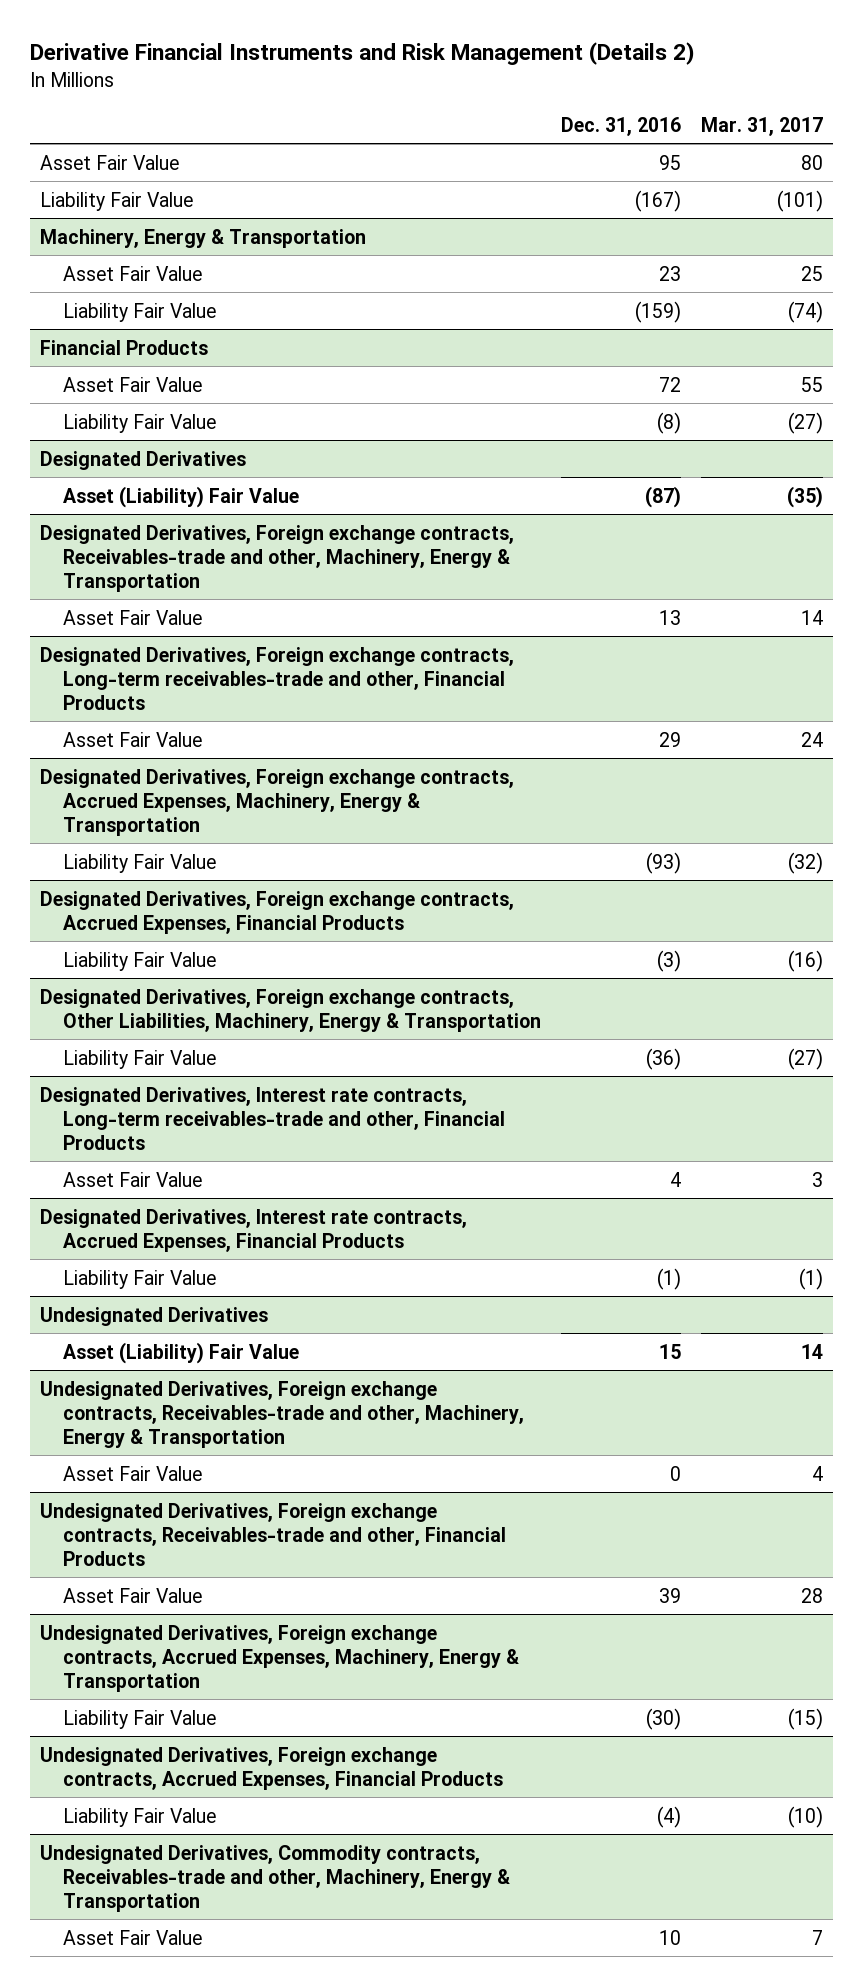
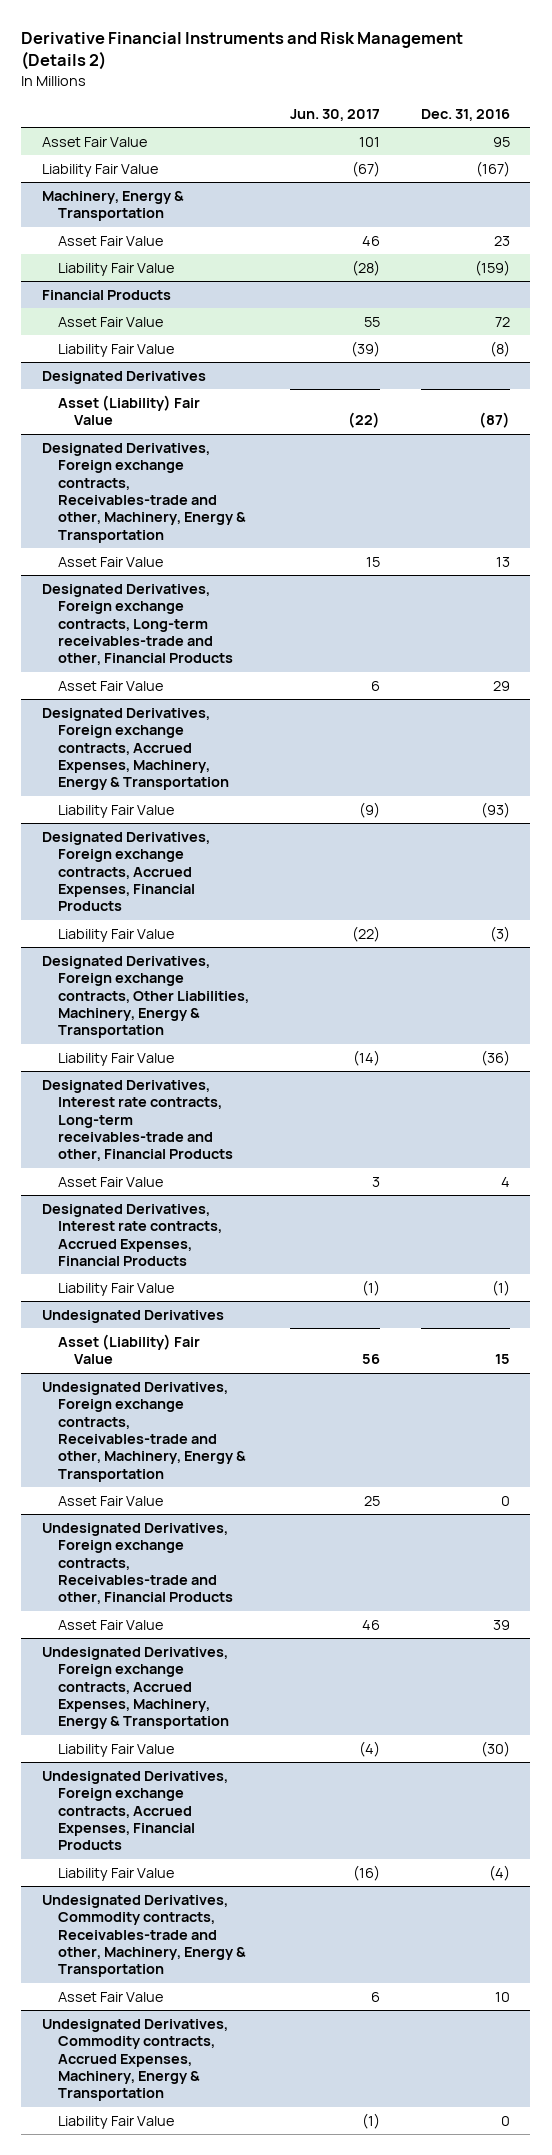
- | Dec. 31, 2016 | Mar. 31, 2017
+ | Jun. 30, 2017 | Dec. 31, 2016
+ Undesignated Derivatives, Commodity contracts, Accrued Expenses, Machinery, Energy & Transportation
+ Liability Fair Value | (1) | 0

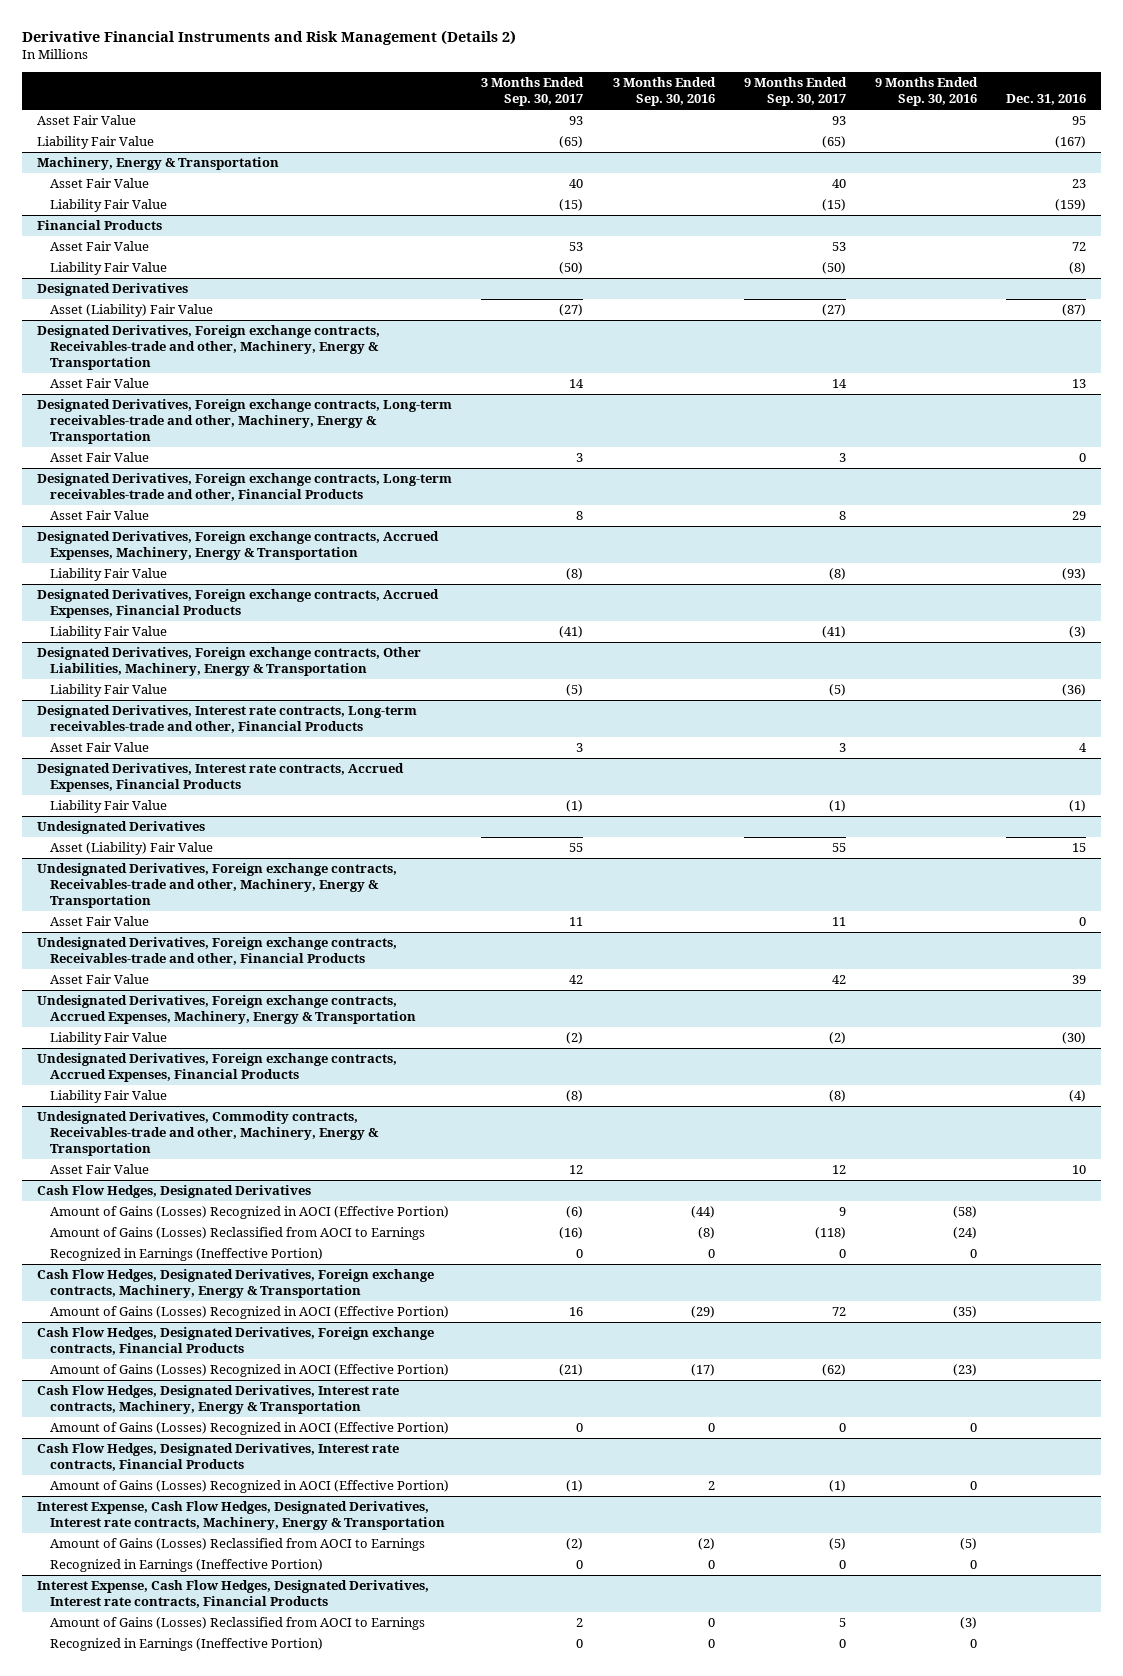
- | Jun. 30, 2017 | Dec. 31, 2016
+ | 3 Months Ended Sep. 30, 2017 | 3 Months Ended Sep. 30, 2016 | 9 Months Ended Sep. 30, 2017 | 9 Months Ended Sep. 30, 2016 | Dec. 31, 2016
+ Designated Derivatives, Foreign exchange contracts, Long-term receivables-trade and other, Machinery, Energy & Transportation
+ Asset Fair Value | 3 | | 3 | | 0
- Undesignated Derivatives, Commodity contracts, Accrued Expenses, Machinery, Energy & Transportation
- Liability Fair Value | (1) | 0
+ Cash Flow Hedges, Designated Derivatives
+ Amount of Gains (Losses) Recognized in AOCI (Effective Portion) | (6) | (44) | 9 | (58) |
+ Amount of Gains (Losses) Reclassified from AOCI to Earnings | (16) | (8) | (118) | (24) |
+ Recognized in Earnings (Ineffective Portion) | 0 | 0 | 0 | 0 |
+ Cash Flow Hedges, Designated Derivatives, Foreign exchange contracts, Machinery, Energy & Transportation
+ Amount of Gains (Losses) Recognized in AOCI (Effective Portion) | 16 | (29) | 72 | (35) |
+ Cash Flow Hedges, Designated Derivatives, Foreign exchange contracts, Financial Products
+ Amount of Gains (Losses) Recognized in AOCI (Effective Portion) | (21) | (17) | (62) | (23) |
+ Cash Flow Hedges, Designated Derivatives, Interest rate contracts, Machinery, Energy & Transportation
+ Amount of Gains (Losses) Recognized in AOCI (Effective Portion) | 0 | 0 | 0 | 0 |
+ Cash Flow Hedges, Designated Derivatives, Interest rate contracts, Financial Products
+ Amount of Gains (Losses) Recognized in AOCI (Effective Portion) | (1) | 2 | (1) | 0 |
+ Interest Expense, Cash Flow Hedges, Designated Derivatives, Interest rate contracts, Machinery, Energy & Transportation
+ Amount of Gains (Losses) Reclassified from AOCI to Earnings | (2) | (2) | (5) | (5) |
+ Recognized in Earnings (Ineffective Portion) | 0 | 0 | 0 | 0 |
+ Interest Expense, Cash Flow Hedges, Designated Derivatives, Interest rate contracts, Financial Products
+ Amount of Gains (Losses) Reclassified from AOCI to Earnings | 2 | 0 | 5 | (3) |
+ Recognized in Earnings (Ineffective Portion) | 0 | 0 | 0 | 0 |

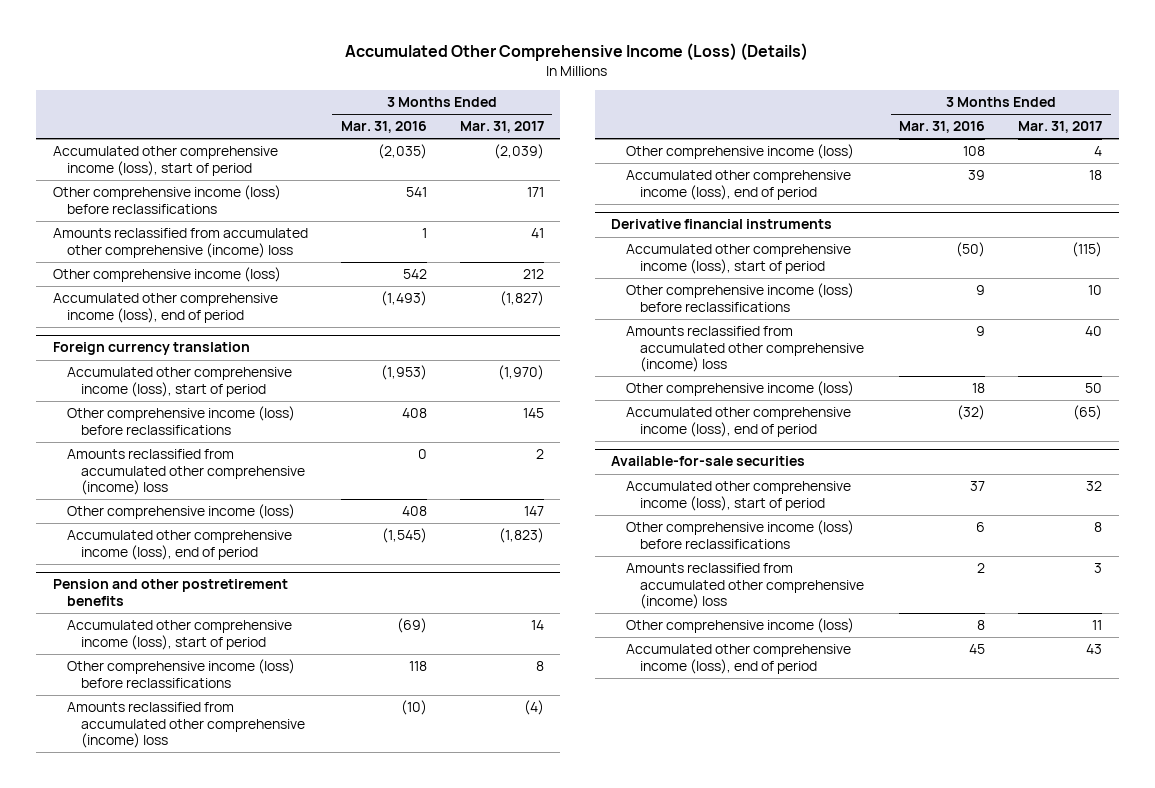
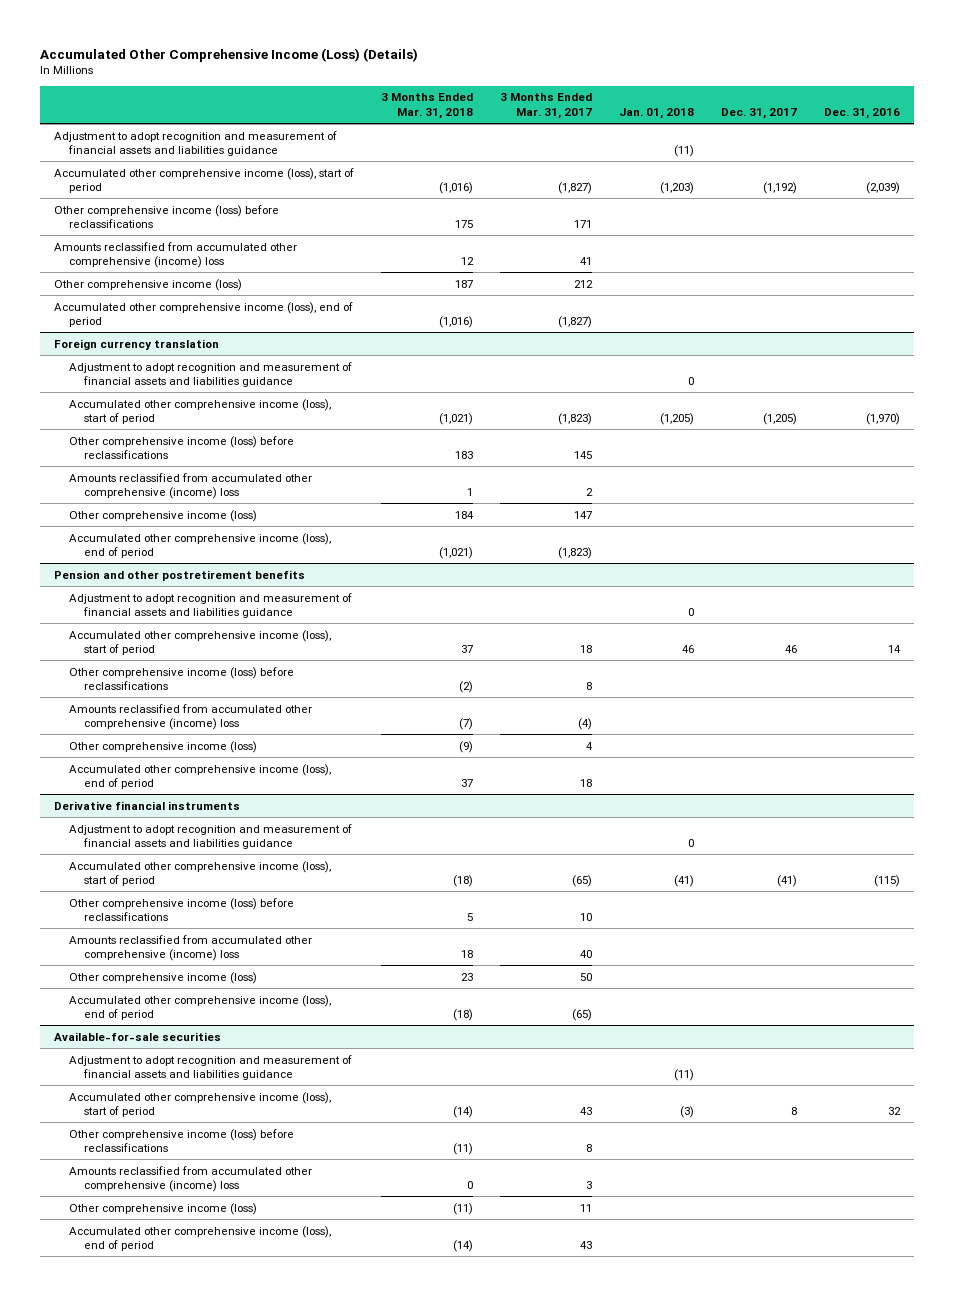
- | 3 Months Ended Mar. 31, 2016 | 3 Months Ended Mar. 31, 2017
+ | 3 Months Ended Mar. 31, 2018 | 3 Months Ended Mar. 31, 2017 | Jan. 01, 2018 | Dec. 31, 2017 | Dec. 31, 2016
- Accumulated other comprehensive income (loss), start of period | (2,035) | (2,039)
+ Adjustment to adopt recognition and measurement of financial assets and liabilities guidance | | | (11) | |
+ Accumulated other comprehensive income (loss), start of period | (1,016) | (1,827) | (1,203) | (1,192) | (2,039)
@ Foreign currency translation
- Accumulated other comprehensive income (loss), start of period | (1,953) | (1,970)
+ Adjustment to adopt recognition and measurement of financial assets and liabilities guidance | | | 0 | |
+ Accumulated other comprehensive income (loss), start of period | (1,021) | (1,823) | (1,205) | (1,205) | (1,970)
@ Pension and other postretirement benefits
- Accumulated other comprehensive income (loss), start of period | (69) | 14
+ Adjustment to adopt recognition and measurement of financial assets and liabilities guidance | | | 0 | |
+ Accumulated other comprehensive income (loss), start of period | 37 | 18 | 46 | 46 | 14
@ Derivative financial instruments
- Accumulated other comprehensive income (loss), start of period | (50) | (115)
+ Adjustment to adopt recognition and measurement of financial assets and liabilities guidance | | | 0 | |
+ Accumulated other comprehensive income (loss), start of period | (18) | (65) | (41) | (41) | (115)
@ Available-for-sale securities
- Accumulated other comprehensive income (loss), start of period | 37 | 32
+ Adjustment to adopt recognition and measurement of financial assets and liabilities guidance | | | (11) | |
+ Accumulated other comprehensive income (loss), start of period | (14) | 43 | (3) | 8 | 32

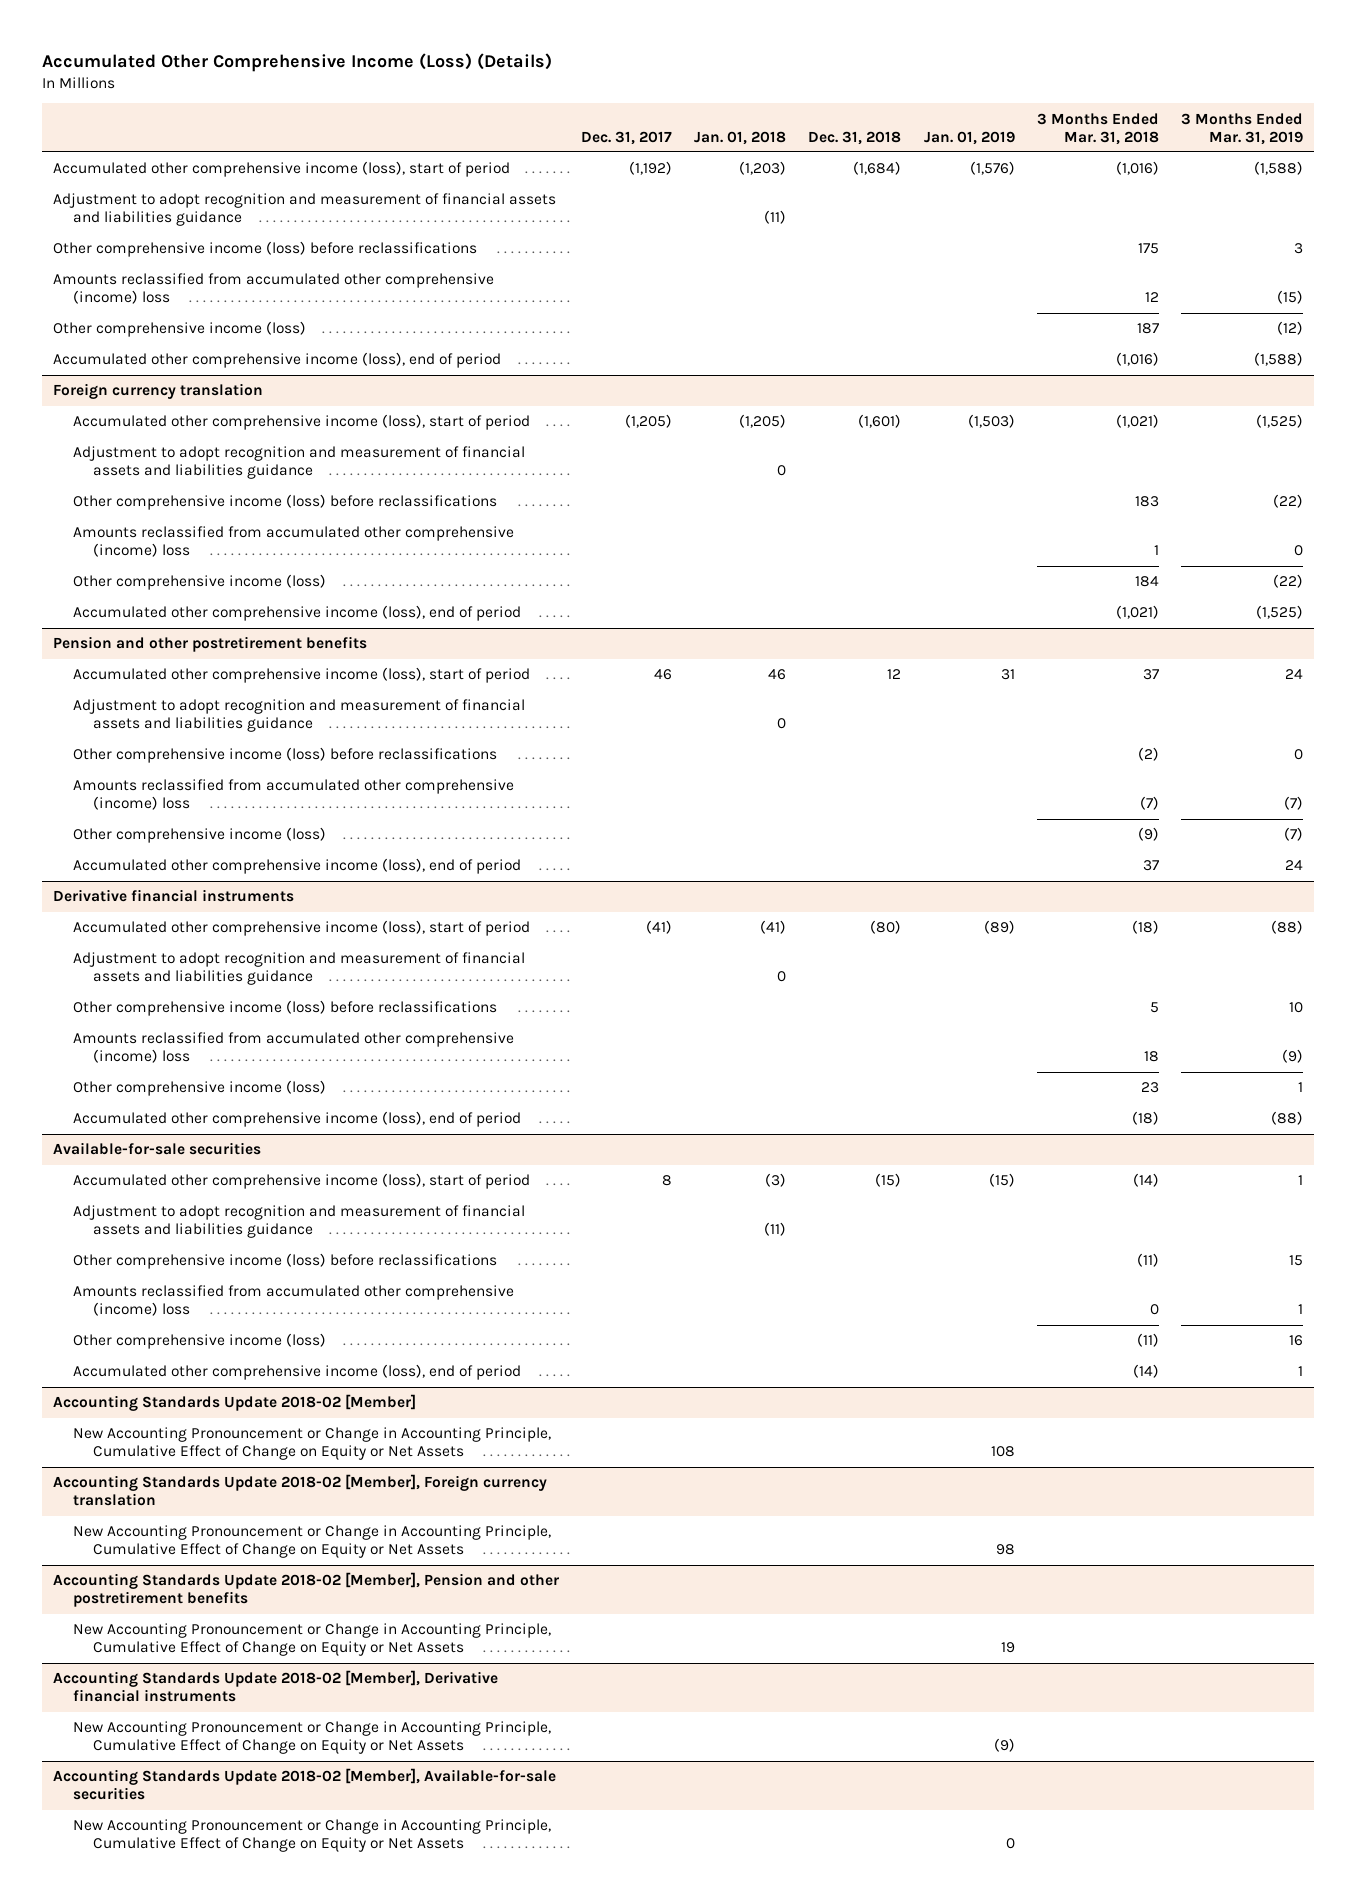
- | 3 Months Ended Mar. 31, 2018 | 3 Months Ended Mar. 31, 2017 | Jan. 01, 2018 | Dec. 31, 2017 | Dec. 31, 2016
+ | Dec. 31, 2017 | Jan. 01, 2018 | Dec. 31, 2018 | Jan. 01, 2019 | 3 Months Ended Mar. 31, 2018 | 3 Months Ended Mar. 31, 2019
moved down: Adjustment to adopt recognition and measurement of financial assets and liabilities guidance | | (11) | | | |
@ Foreign currency translation
moved down: Adjustment to adopt recognition and measurement of financial assets and liabilities guidance | | 0 | | | |
@ Pension and other postretirement benefits
moved down: Adjustment to adopt recognition and measurement of financial assets and liabilities guidance | | 0 | | | |
@ Derivative financial instruments
moved down: Adjustment to adopt recognition and measurement of financial assets and liabilities guidance | | 0 | | | |
@ Available-for-sale securities
moved down: Adjustment to adopt recognition and measurement of financial assets and liabilities guidance | | (11) | | | |
+ Accounting Standards Update 2018-02 [Member]
+ New Accounting Pronouncement or Change in Accounting Principle, Cumulative Effect of Change on Equity or Net Assets | | | | 108 | |
+ Accounting Standards Update 2018-02 [Member], Foreign currency translation
+ New Accounting Pronouncement or Change in Accounting Principle, Cumulative Effect of Change on Equity or Net Assets | | | | 98 | |
+ Accounting Standards Update 2018-02 [Member], Pension and other postretirement benefits
+ New Accounting Pronouncement or Change in Accounting Principle, Cumulative Effect of Change on Equity or Net Assets | | | | 19 | |
+ Accounting Standards Update 2018-02 [Member], Derivative financial instruments
+ New Accounting Pronouncement or Change in Accounting Principle, Cumulative Effect of Change on Equity or Net Assets | | | | (9) | |
+ Accounting Standards Update 2018-02 [Member], Available-for-sale securities
+ New Accounting Pronouncement or Change in Accounting Principle, Cumulative Effect of Change on Equity or Net Assets | | | | 0 | |

